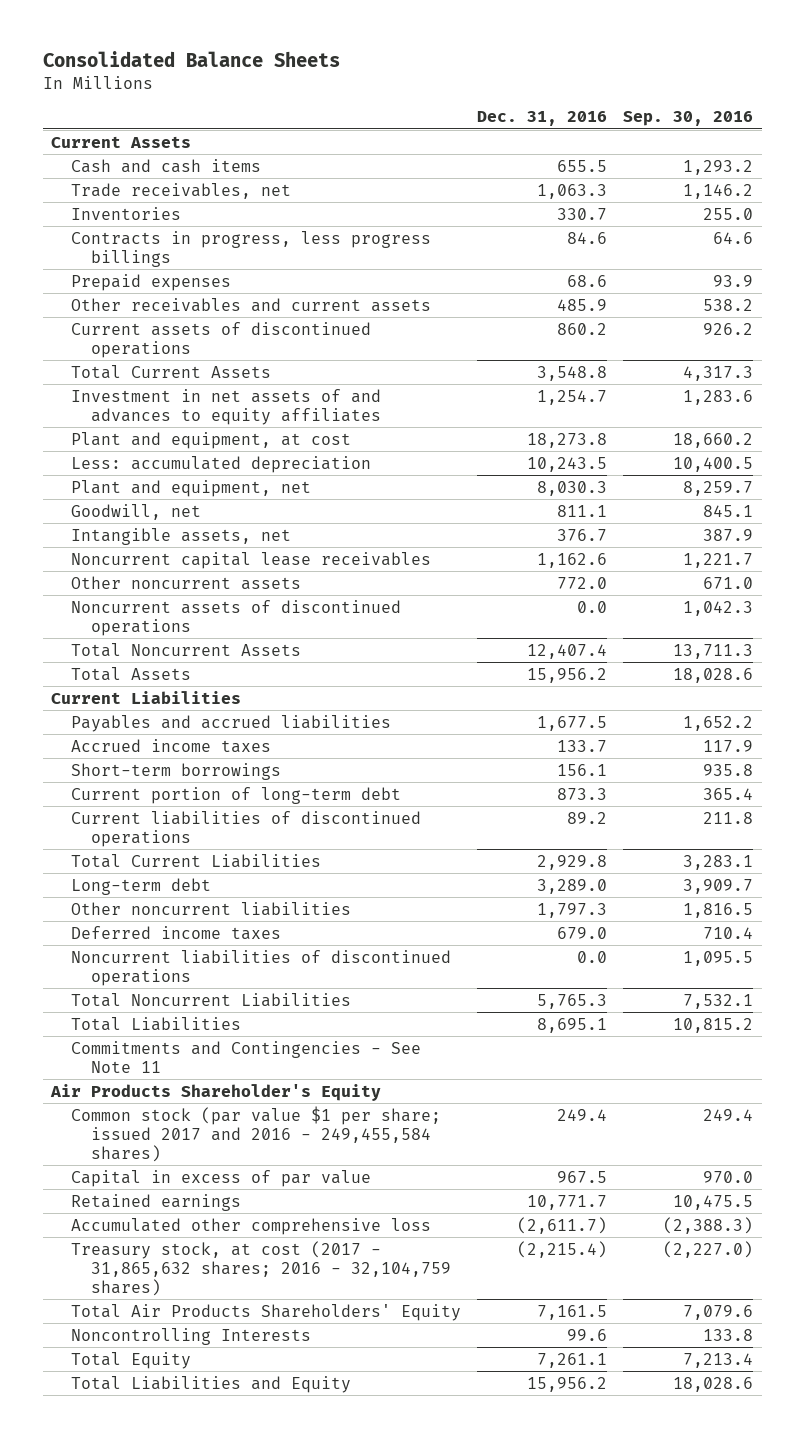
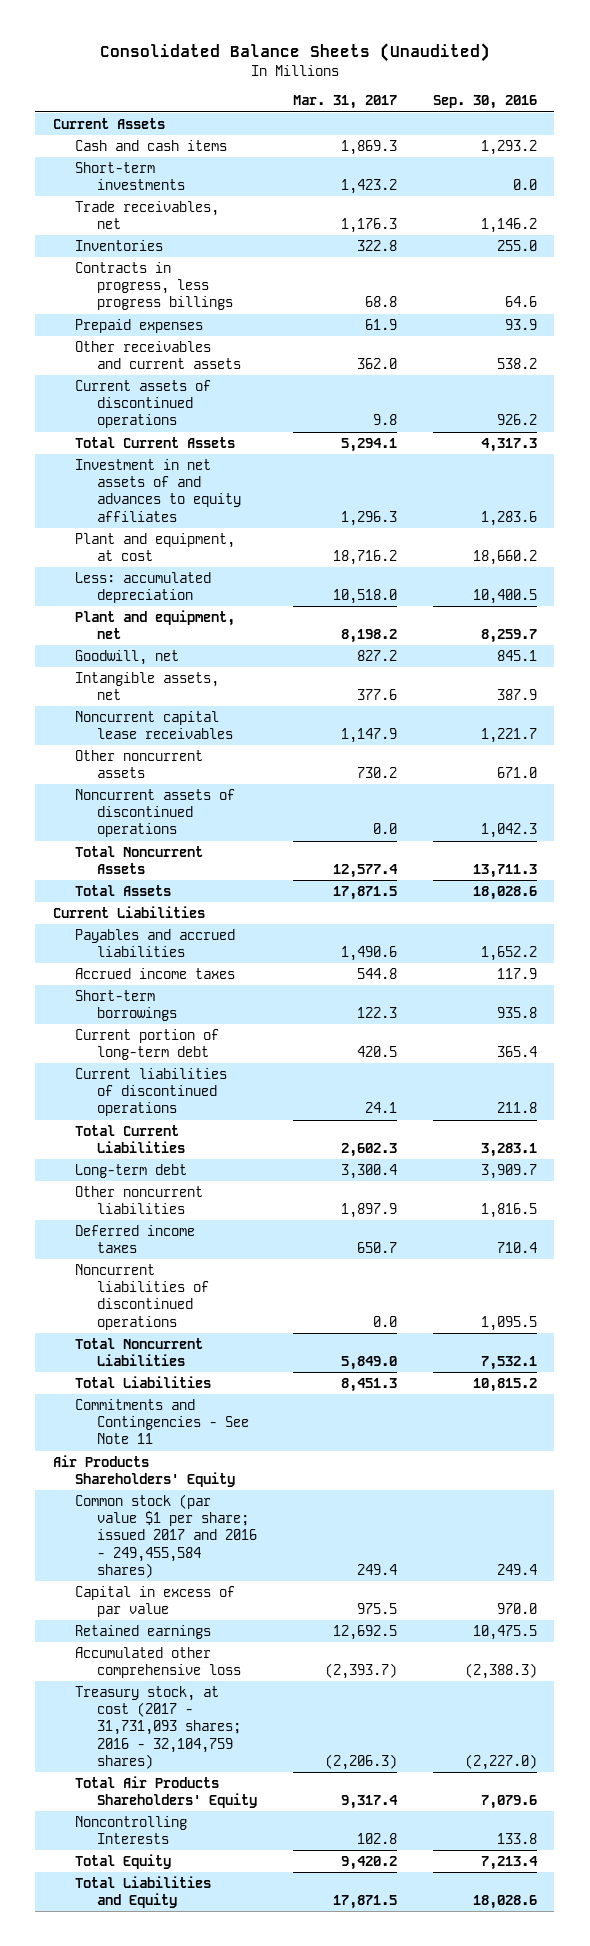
- Consolidated Balance Sheets
+ Consolidated Balance Sheets (Unaudited)
- | Dec. 31, 2016 | Sep. 30, 2016
+ | Mar. 31, 2017 | Sep. 30, 2016
+ Short-term investments | 1,423.2 | 0.0
- Air Products Shareholder's Equity
+ Air Products Shareholders' Equity
- Treasury stock, at cost (2017 - 31,865,632 shares; 2016 - 32,104,759 shares) | (2,215.4) | (2,227.0)
+ Treasury stock, at cost (2017 - 31,731,093 shares; 2016 - 32,104,759 shares) | (2,206.3) | (2,227.0)

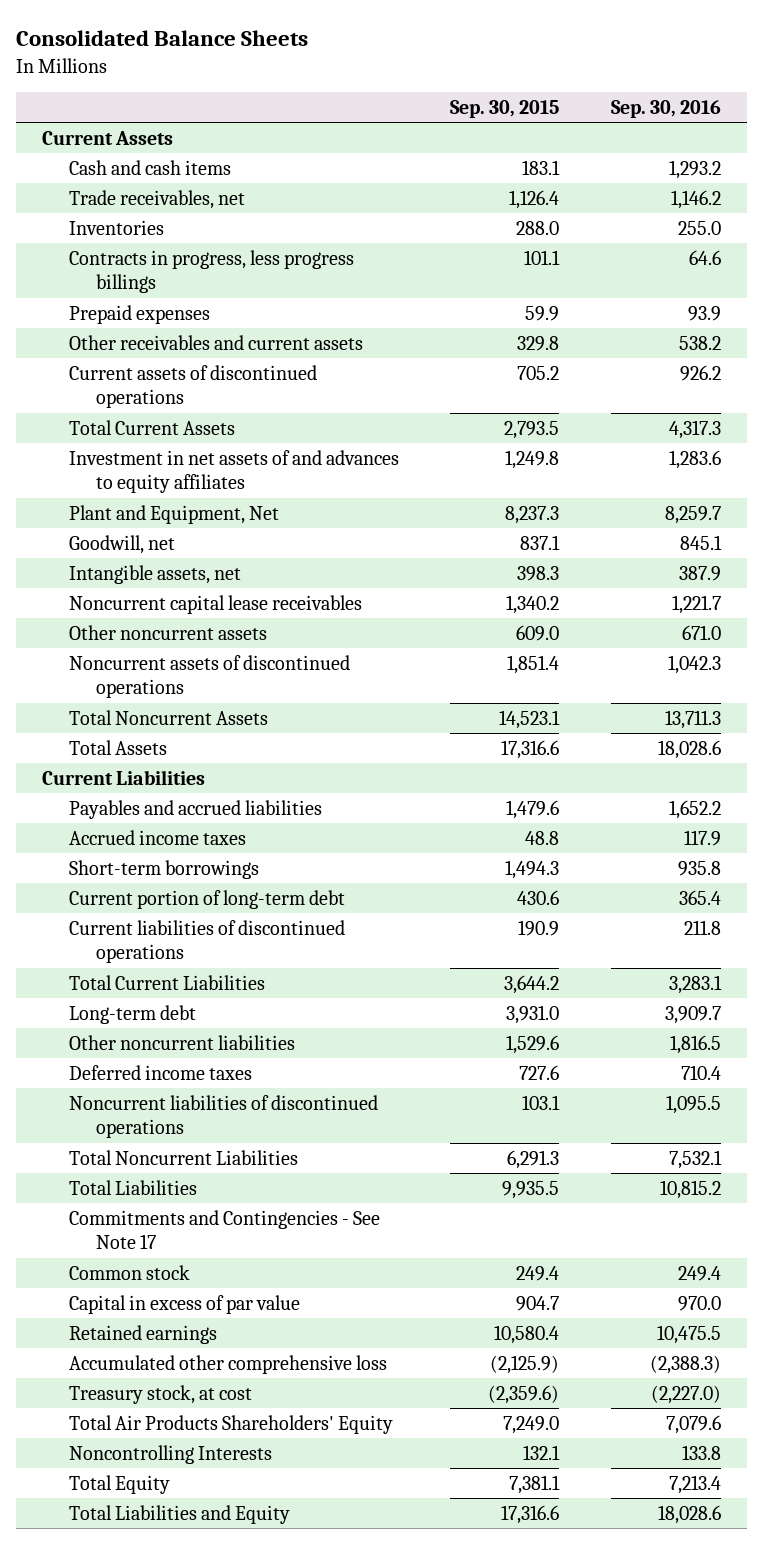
- Consolidated Balance Sheets (Unaudited)
+ Consolidated Balance Sheets
- | Mar. 31, 2017 | Sep. 30, 2016
+ | Sep. 30, 2015 | Sep. 30, 2016
- Short-term investments | 1,423.2 | 0.0
- Plant and equipment, at cost | 18,716.2 | 18,660.2
- Less: accumulated depreciation | 10,518.0 | 10,400.5
- Plant and equipment, net | 8,198.2 | 8,259.7
+ Plant and Equipment, Net | 8,237.3 | 8,259.7
- Commitments and Contingencies - See Note 11
- Air Products Shareholders' Equity
- Common stock (par value $1 per share; issued 2017 and 2016 - 249,455,584 shares) | 249.4 | 249.4
+ Commitments and Contingencies - See Note 17
+ Common stock | 249.4 | 249.4
- Treasury stock, at cost (2017 - 31,731,093 shares; 2016 - 32,104,759 shares) | (2,206.3) | (2,227.0)
+ Treasury stock, at cost | (2,359.6) | (2,227.0)

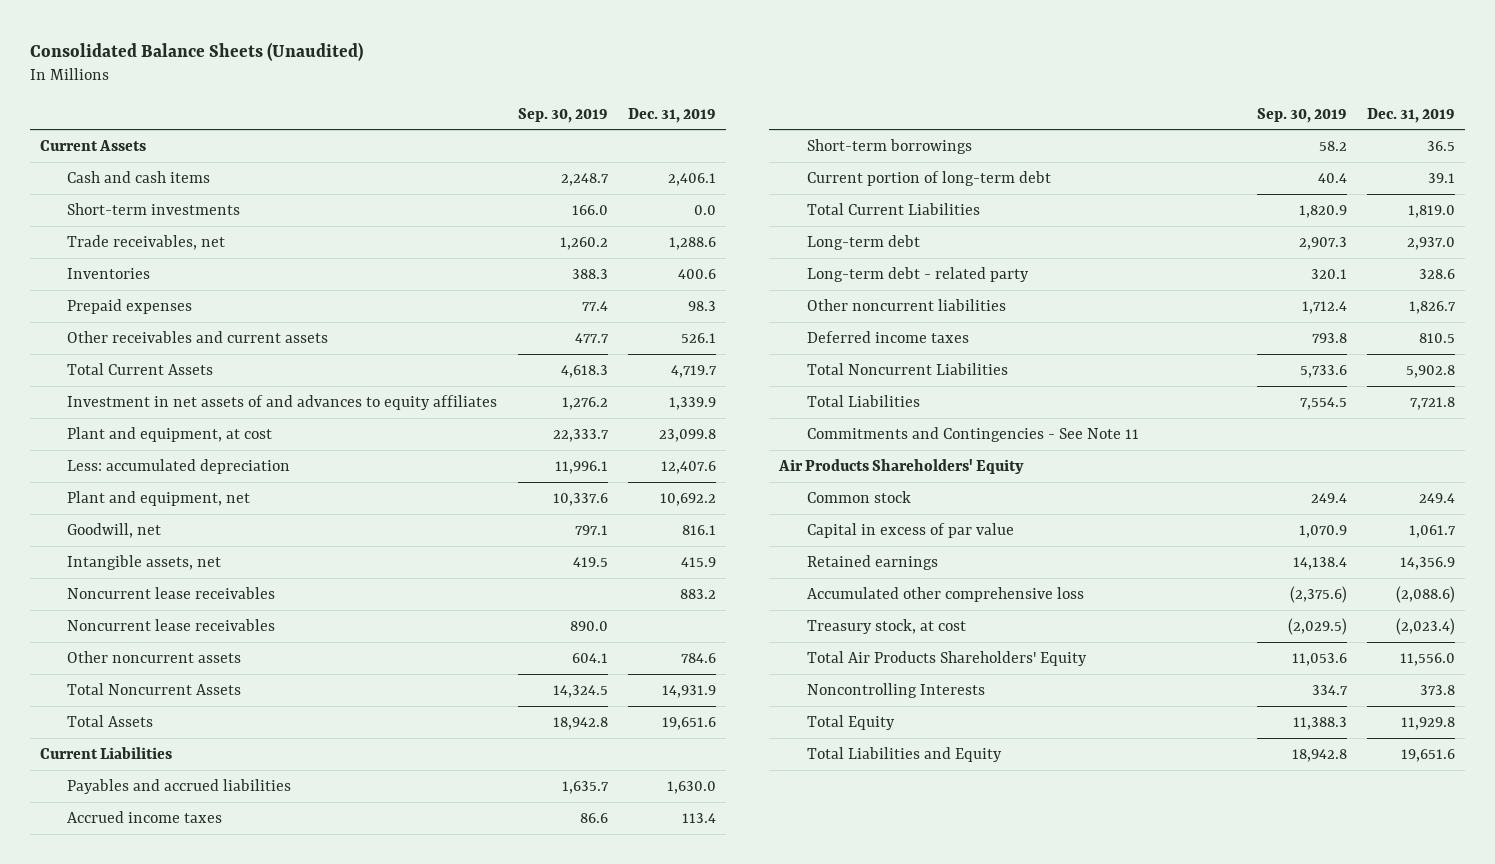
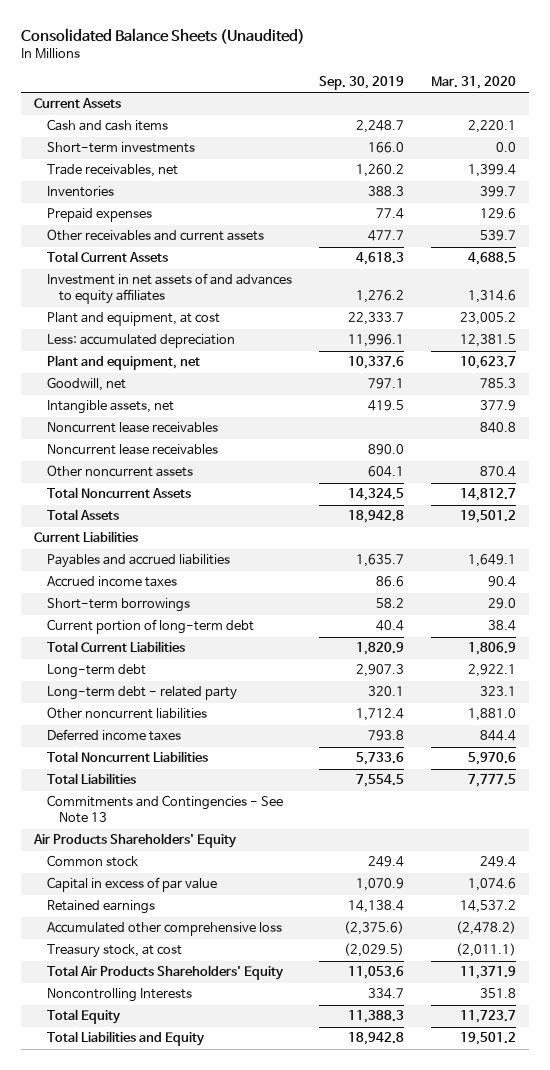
- | Sep. 30, 2019 | Dec. 31, 2019
+ | Sep. 30, 2019 | Mar. 31, 2020
- Commitments and Contingencies - See Note 11
+ Commitments and Contingencies - See Note 13

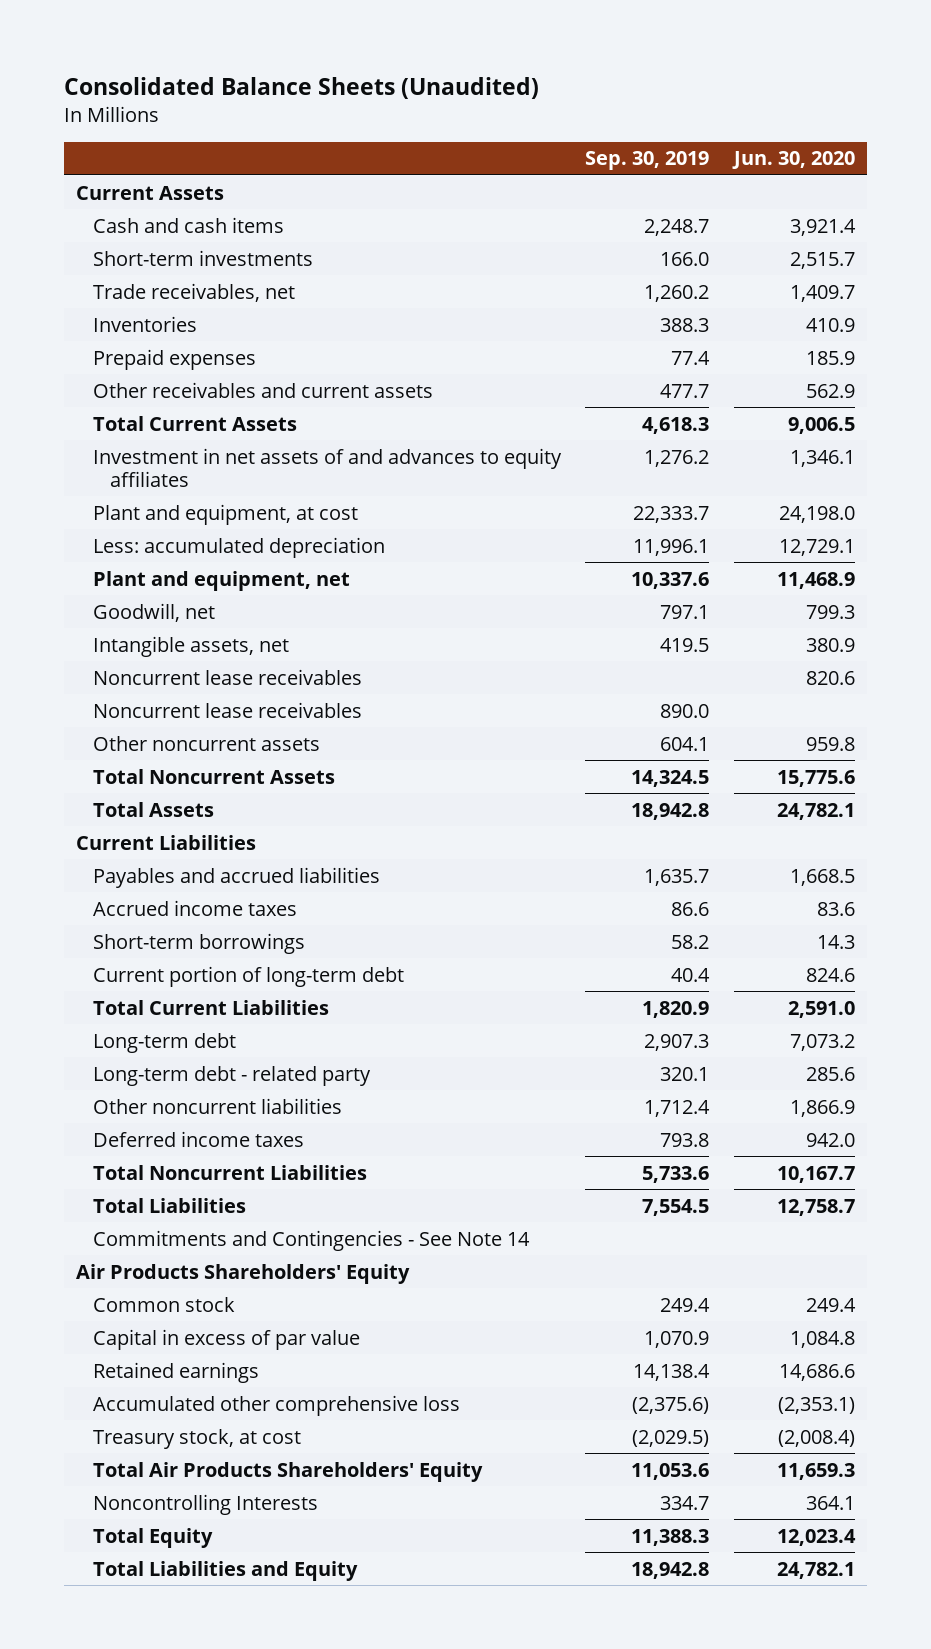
- | Sep. 30, 2019 | Mar. 31, 2020
+ | Sep. 30, 2019 | Jun. 30, 2020
- Commitments and Contingencies - See Note 13
+ Commitments and Contingencies - See Note 14

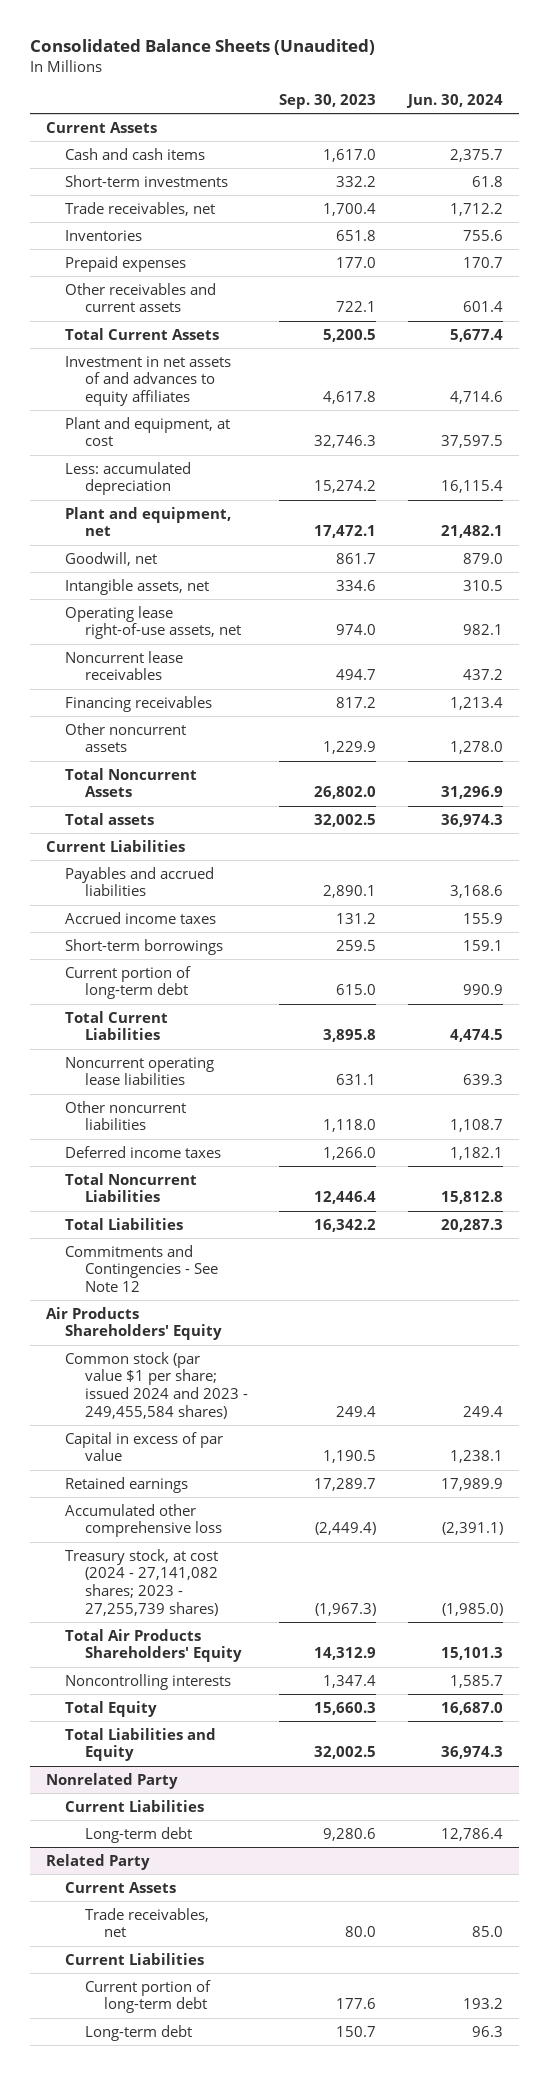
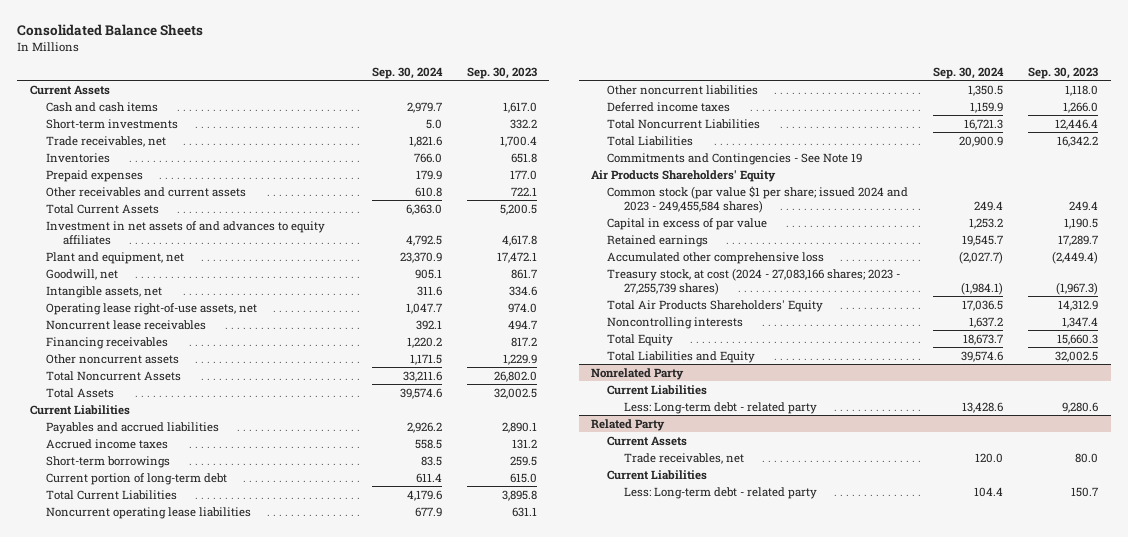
- Consolidated Balance Sheets (Unaudited)
+ Consolidated Balance Sheets
- | Sep. 30, 2023 | Jun. 30, 2024
+ | Sep. 30, 2024 | Sep. 30, 2023
- Plant and equipment, at cost | 32,746.3 | 37,597.5
- Less: accumulated depreciation | 15,274.2 | 16,115.4
- Total assets | 32,002.5 | 36,974.3
+ Total Assets | 39,574.6 | 32,002.5
- Commitments and Contingencies - See Note 12
+ Commitments and Contingencies - See Note 19
- Treasury stock, at cost (2024 - 27,141,082 shares; 2023 - 27,255,739 shares) | (1,967.3) | (1,985.0)
+ Treasury stock, at cost (2024 - 27,083,166 shares; 2023 - 27,255,739 shares) | (1,984.1) | (1,967.3)
@ Nonrelated Party
- Long-term debt | 9,280.6 | 12,786.4
+ Less: Long-term debt - related party | 13,428.6 | 9,280.6
@ Related Party
- Current portion of long-term debt | 177.6 | 193.2
- Long-term debt | 150.7 | 96.3
+ Less: Long-term debt - related party | 104.4 | 150.7

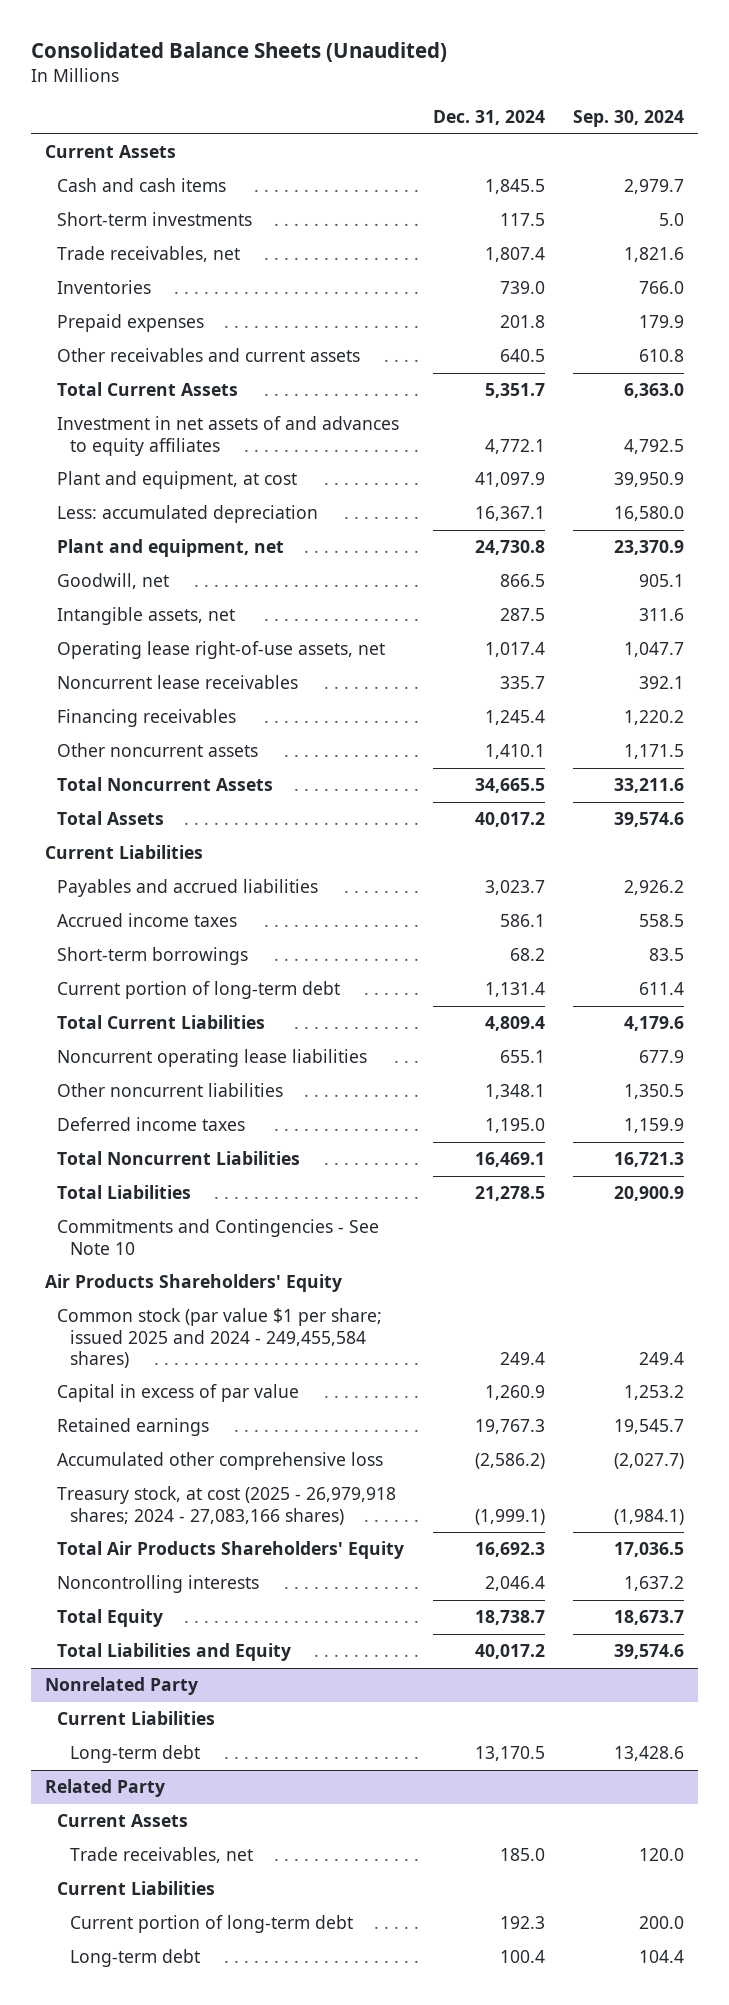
- Consolidated Balance Sheets
+ Consolidated Balance Sheets (Unaudited)
- | Sep. 30, 2024 | Sep. 30, 2023
+ | Dec. 31, 2024 | Sep. 30, 2024
+ Plant and equipment, at cost | 41,097.9 | 39,950.9
+ Less: accumulated depreciation | 16,367.1 | 16,580.0
- Commitments and Contingencies - See Note 19
+ Commitments and Contingencies - See Note 10
- Common stock (par value $1 per share; issued 2024 and 2023 - 249,455,584 shares) | 249.4 | 249.4
+ Common stock (par value $1 per share; issued 2025 and 2024 - 249,455,584 shares) | 249.4 | 249.4
- Treasury stock, at cost (2024 - 27,083,166 shares; 2023 - 27,255,739 shares) | (1,984.1) | (1,967.3)
+ Treasury stock, at cost (2025 - 26,979,918 shares; 2024 - 27,083,166 shares) | (1,999.1) | (1,984.1)
@ Nonrelated Party
- Less: Long-term debt - related party | 13,428.6 | 9,280.6
+ Long-term debt | 13,170.5 | 13,428.6
@ Related Party
- Less: Long-term debt - related party | 104.4 | 150.7
+ Current portion of long-term debt | 192.3 | 200.0
+ Long-term debt | 100.4 | 104.4

